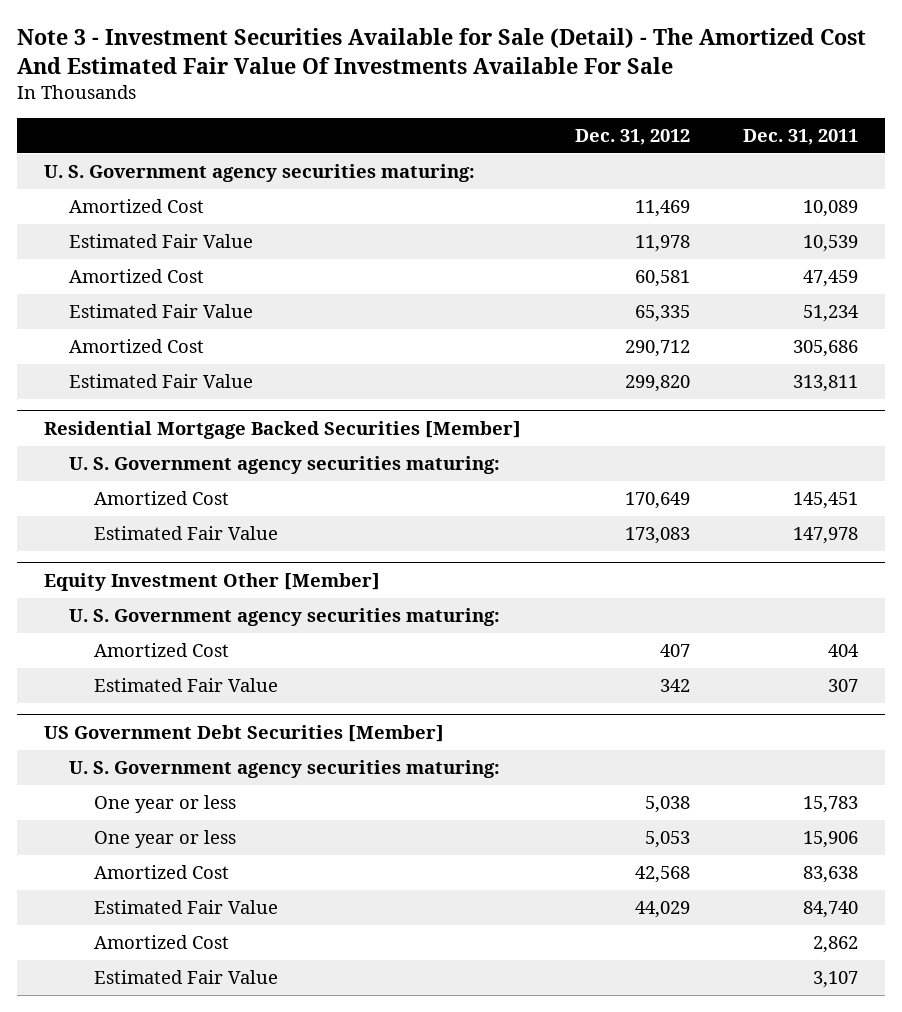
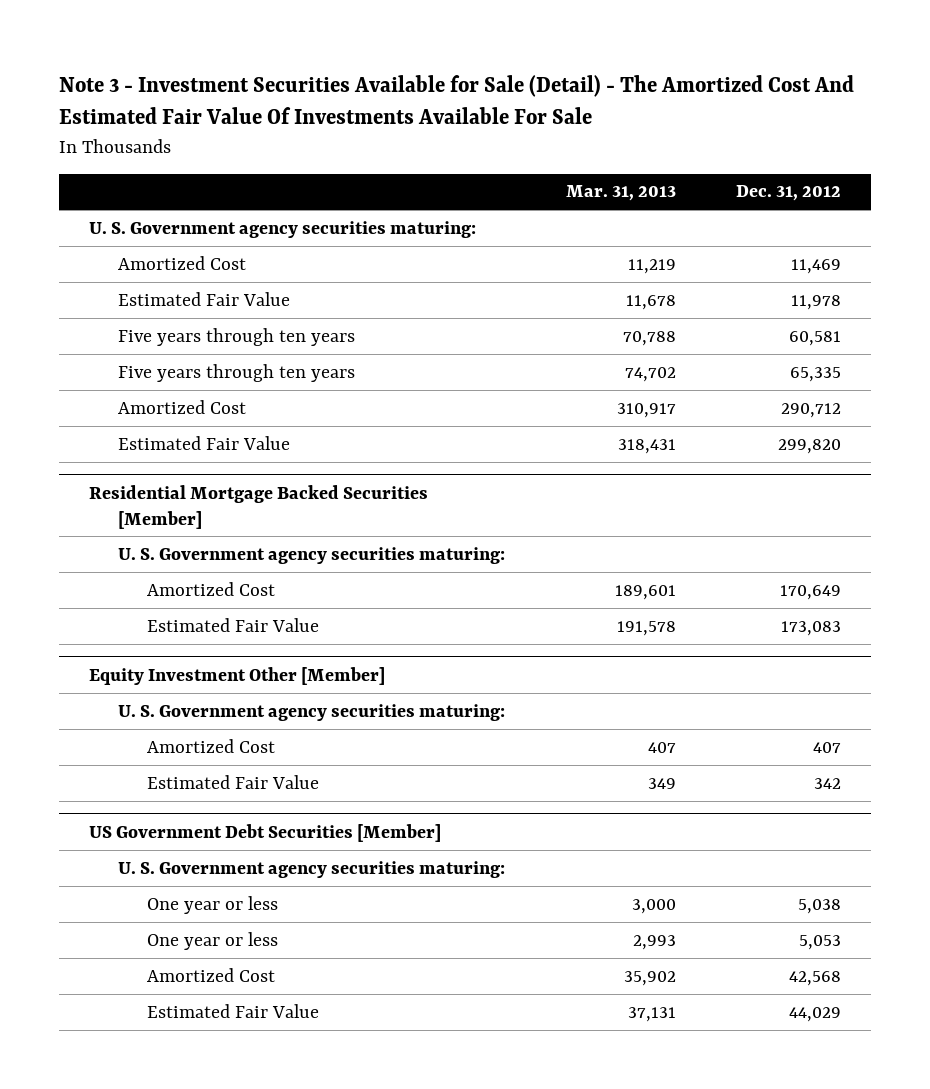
- | Dec. 31, 2012 | Dec. 31, 2011
+ | Mar. 31, 2013 | Dec. 31, 2012
- Amortized Cost | 60,581 | 47,459
- Estimated Fair Value | 65,335 | 51,234
+ Five years through ten years | 70,788 | 60,581
+ Five years through ten years | 74,702 | 65,335
@ US Government Debt Securities [Member]
- Amortized Cost | | 2,862
- Estimated Fair Value | | 3,107

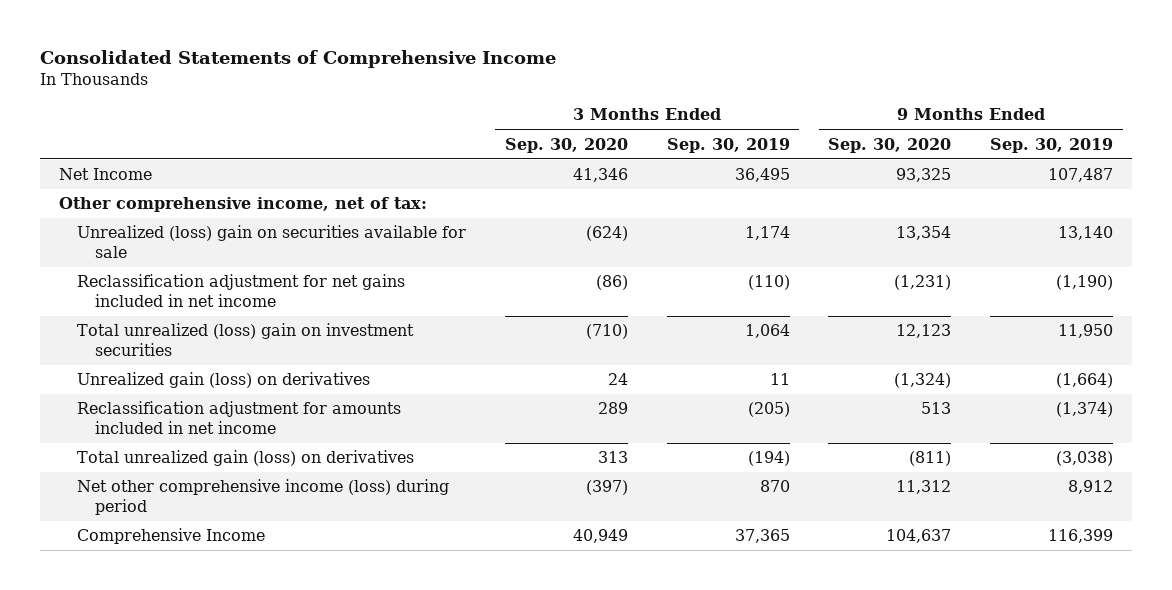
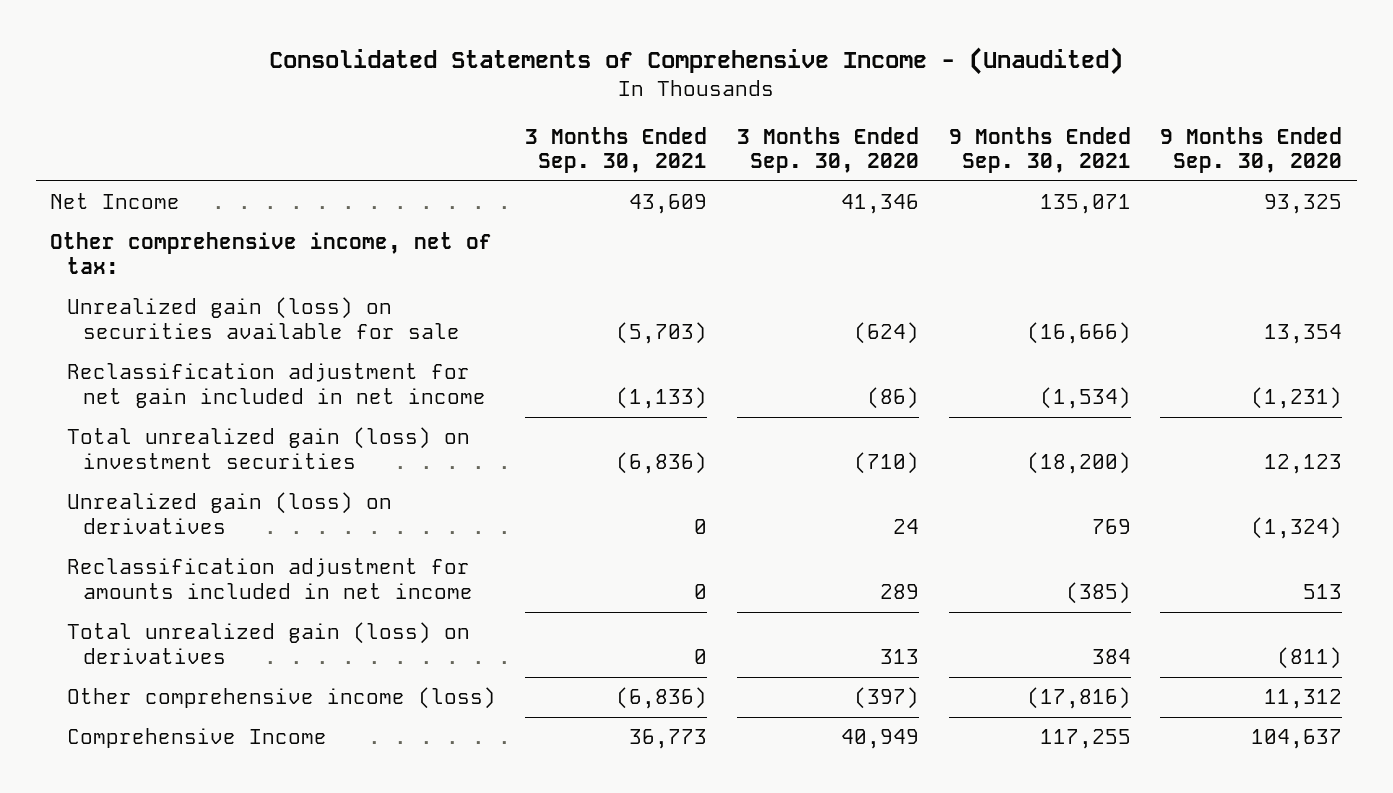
- Consolidated Statements of Comprehensive Income
+ Consolidated Statements of Comprehensive Income - (Unaudited)
- | 3 Months Ended Sep. 30, 2020 | 3 Months Ended Sep. 30, 2019 | 9 Months Ended Sep. 30, 2020 | 9 Months Ended Sep. 30, 2019
+ | 3 Months Ended Sep. 30, 2021 | 3 Months Ended Sep. 30, 2020 | 9 Months Ended Sep. 30, 2021 | 9 Months Ended Sep. 30, 2020
- Unrealized (loss) gain on securities available for sale | (624) | 1,174 | 13,354 | 13,140
- Reclassification adjustment for net gains included in net income | (86) | (110) | (1,231) | (1,190)
- Total unrealized (loss) gain on investment securities | (710) | 1,064 | 12,123 | 11,950
+ Unrealized gain (loss) on securities available for sale | (5,703) | (624) | (16,666) | 13,354
+ Reclassification adjustment for net gain included in net income | (1,133) | (86) | (1,534) | (1,231)
+ Total unrealized gain (loss) on investment securities | (6,836) | (710) | (18,200) | 12,123
- Net other comprehensive income (loss) during period | (397) | 870 | 11,312 | 8,912
+ Other comprehensive income (loss) | (6,836) | (397) | (17,816) | 11,312

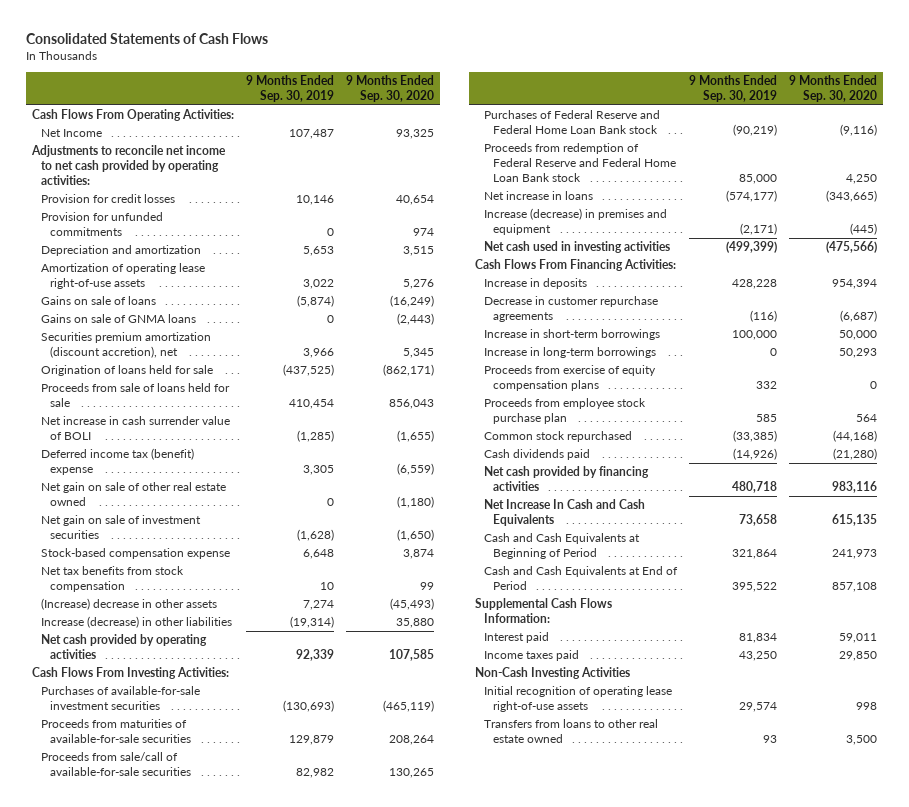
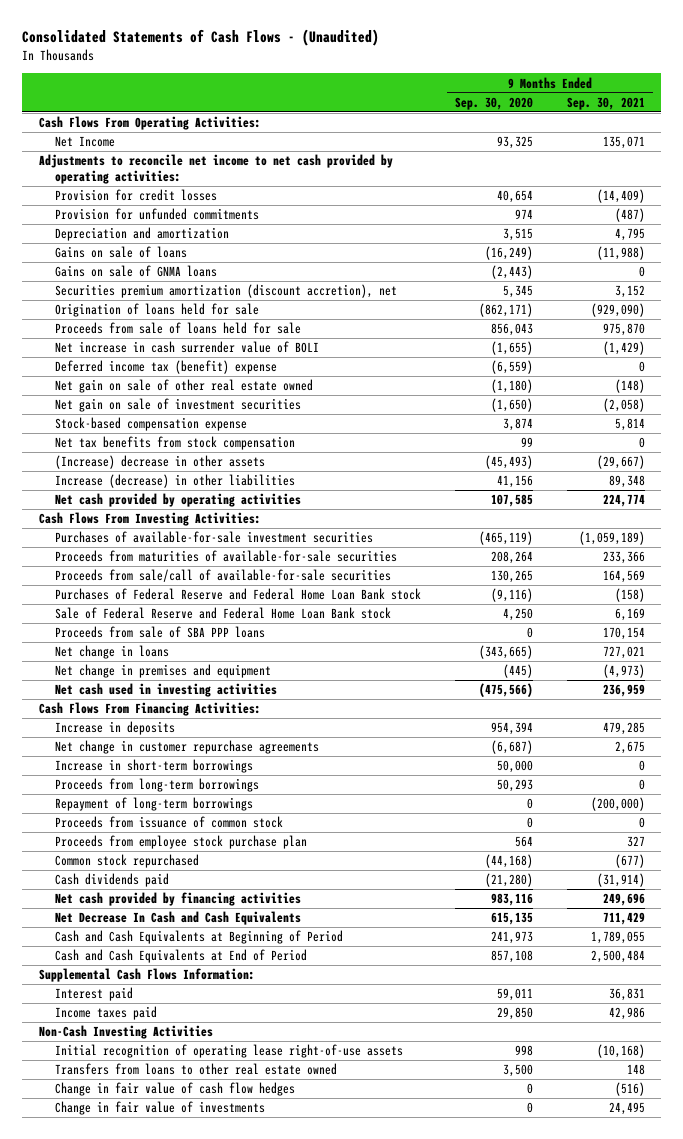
- Consolidated Statements of Cash Flows
+ Consolidated Statements of Cash Flows - (Unaudited)
- | 9 Months Ended Sep. 30, 2019 | 9 Months Ended Sep. 30, 2020
+ | 9 Months Ended Sep. 30, 2020 | 9 Months Ended Sep. 30, 2021
- Amortization of operating lease right-of-use assets | 3,022 | 5,276
- Increase (decrease) in other liabilities | (19,314) | 35,880
+ Increase (decrease) in other liabilities | 41,156 | 89,348
- Proceeds from redemption of Federal Reserve and Federal Home Loan Bank stock | 85,000 | 4,250
- Net increase in loans | (574,177) | (343,665)
- Increase (decrease) in premises and equipment | (2,171) | (445)
+ Sale of Federal Reserve and Federal Home Loan Bank stock | 4,250 | 6,169
+ Proceeds from sale of SBA PPP loans | 0 | 170,154
+ Net change in loans | (343,665) | 727,021
+ Net change in premises and equipment | (445) | (4,973)
- Decrease in customer repurchase agreements | (116) | (6,687)
+ Net change in customer repurchase agreements | (6,687) | 2,675
- Increase in long-term borrowings | 0 | 50,293
- Proceeds from exercise of equity compensation plans | 332 | 0
+ Proceeds from long-term borrowings | 50,293 | 0
+ Repayment of long-term borrowings | 0 | (200,000)
+ Proceeds from issuance of common stock | 0 | 0
- Net Increase In Cash and Cash Equivalents | 73,658 | 615,135
+ Net Decrease In Cash and Cash Equivalents | 615,135 | 711,429
+ Change in fair value of cash flow hedges | 0 | (516)
+ Change in fair value of investments | 0 | 24,495

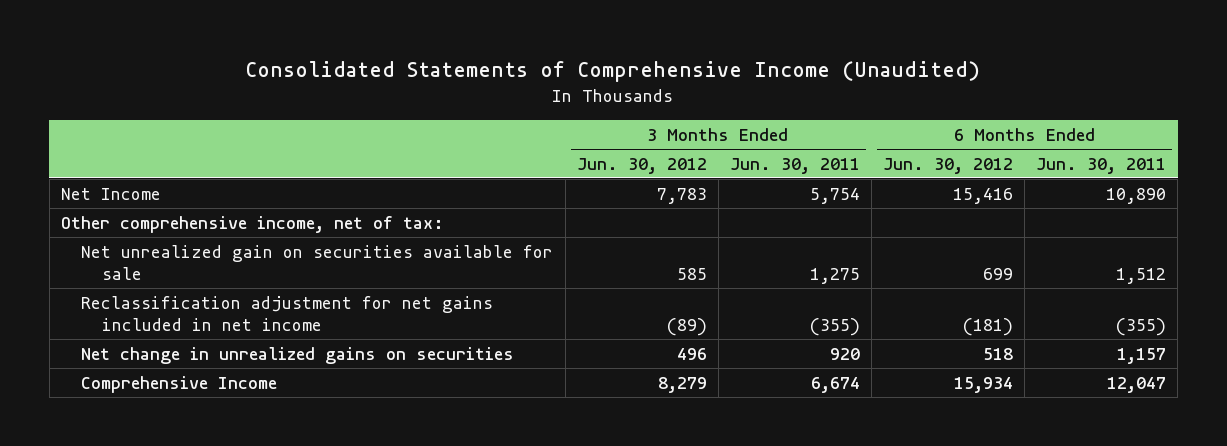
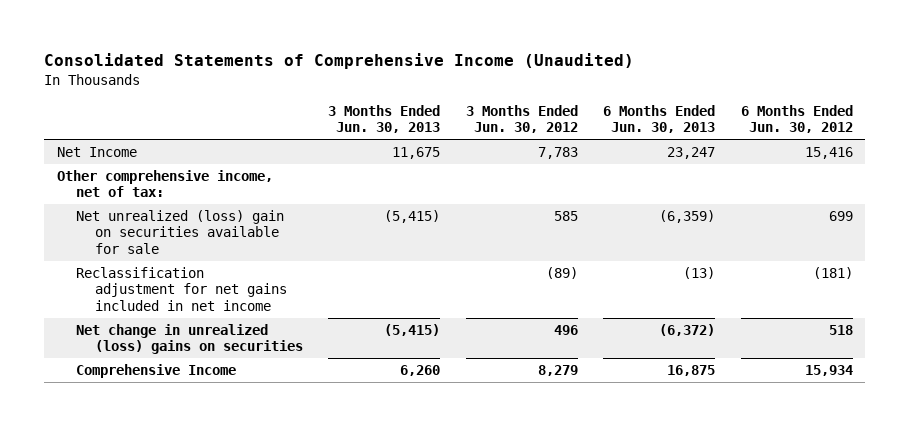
- | 3 Months Ended Jun. 30, 2012 | 3 Months Ended Jun. 30, 2011 | 6 Months Ended Jun. 30, 2012 | 6 Months Ended Jun. 30, 2011
+ | 3 Months Ended Jun. 30, 2013 | 3 Months Ended Jun. 30, 2012 | 6 Months Ended Jun. 30, 2013 | 6 Months Ended Jun. 30, 2012
- Net unrealized gain on securities available for sale | 585 | 1,275 | 699 | 1,512
+ Net unrealized (loss) gain on securities available for sale | (5,415) | 585 | (6,359) | 699
- Net change in unrealized gains on securities | 496 | 920 | 518 | 1,157
+ Net change in unrealized (loss) gains on securities | (5,415) | 496 | (6,372) | 518

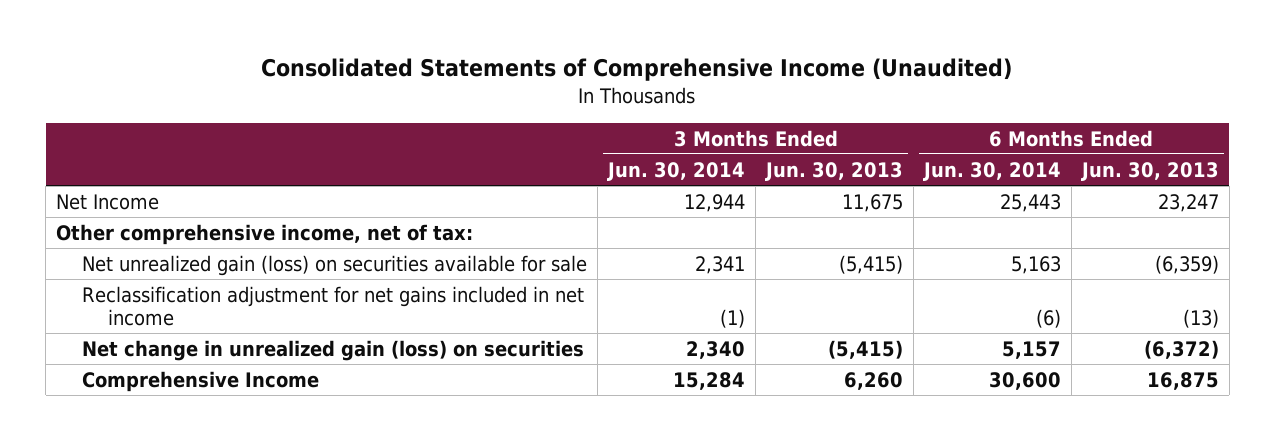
- | 3 Months Ended Jun. 30, 2013 | 3 Months Ended Jun. 30, 2012 | 6 Months Ended Jun. 30, 2013 | 6 Months Ended Jun. 30, 2012
+ | 3 Months Ended Jun. 30, 2014 | 3 Months Ended Jun. 30, 2013 | 6 Months Ended Jun. 30, 2014 | 6 Months Ended Jun. 30, 2013
- Net unrealized (loss) gain on securities available for sale | (5,415) | 585 | (6,359) | 699
+ Net unrealized gain (loss) on securities available for sale | 2,341 | (5,415) | 5,163 | (6,359)
- Net change in unrealized (loss) gains on securities | (5,415) | 496 | (6,372) | 518
+ Net change in unrealized gain (loss) on securities | 2,340 | (5,415) | 5,157 | (6,372)

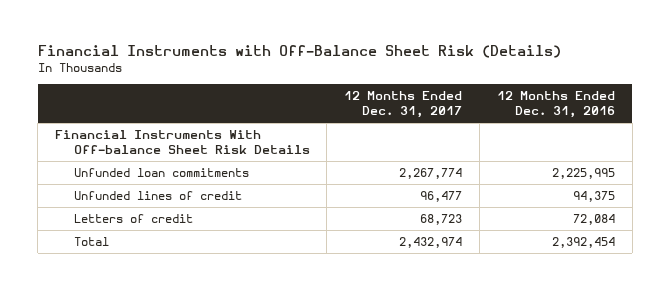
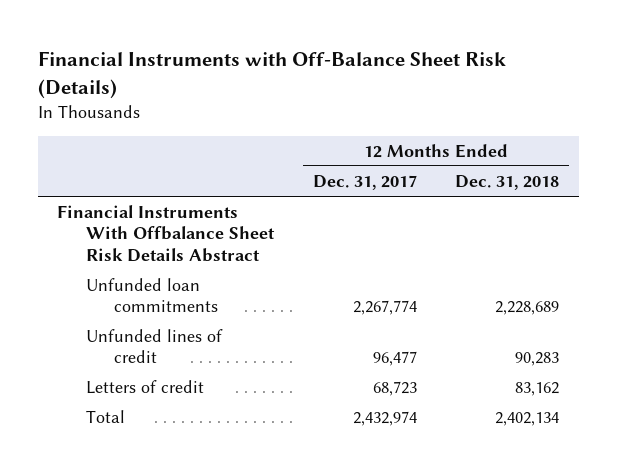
- | 12 Months Ended Dec. 31, 2017 | 12 Months Ended Dec. 31, 2016
+ | 12 Months Ended Dec. 31, 2017 | 12 Months Ended Dec. 31, 2018
- Financial Instruments With Off-balance Sheet Risk Details
+ Financial Instruments With Offbalance Sheet Risk Details Abstract

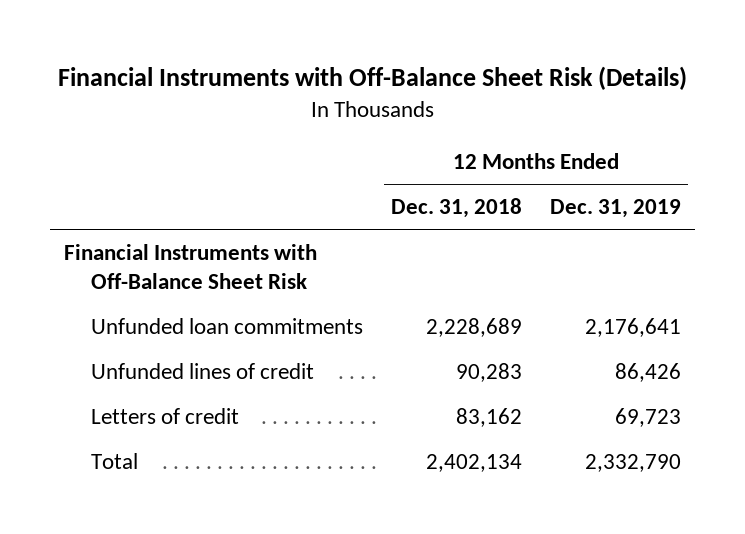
- | 12 Months Ended Dec. 31, 2017 | 12 Months Ended Dec. 31, 2018
+ | 12 Months Ended Dec. 31, 2018 | 12 Months Ended Dec. 31, 2019
- Financial Instruments With Offbalance Sheet Risk Details Abstract
+ Financial Instruments with Off-Balance Sheet Risk

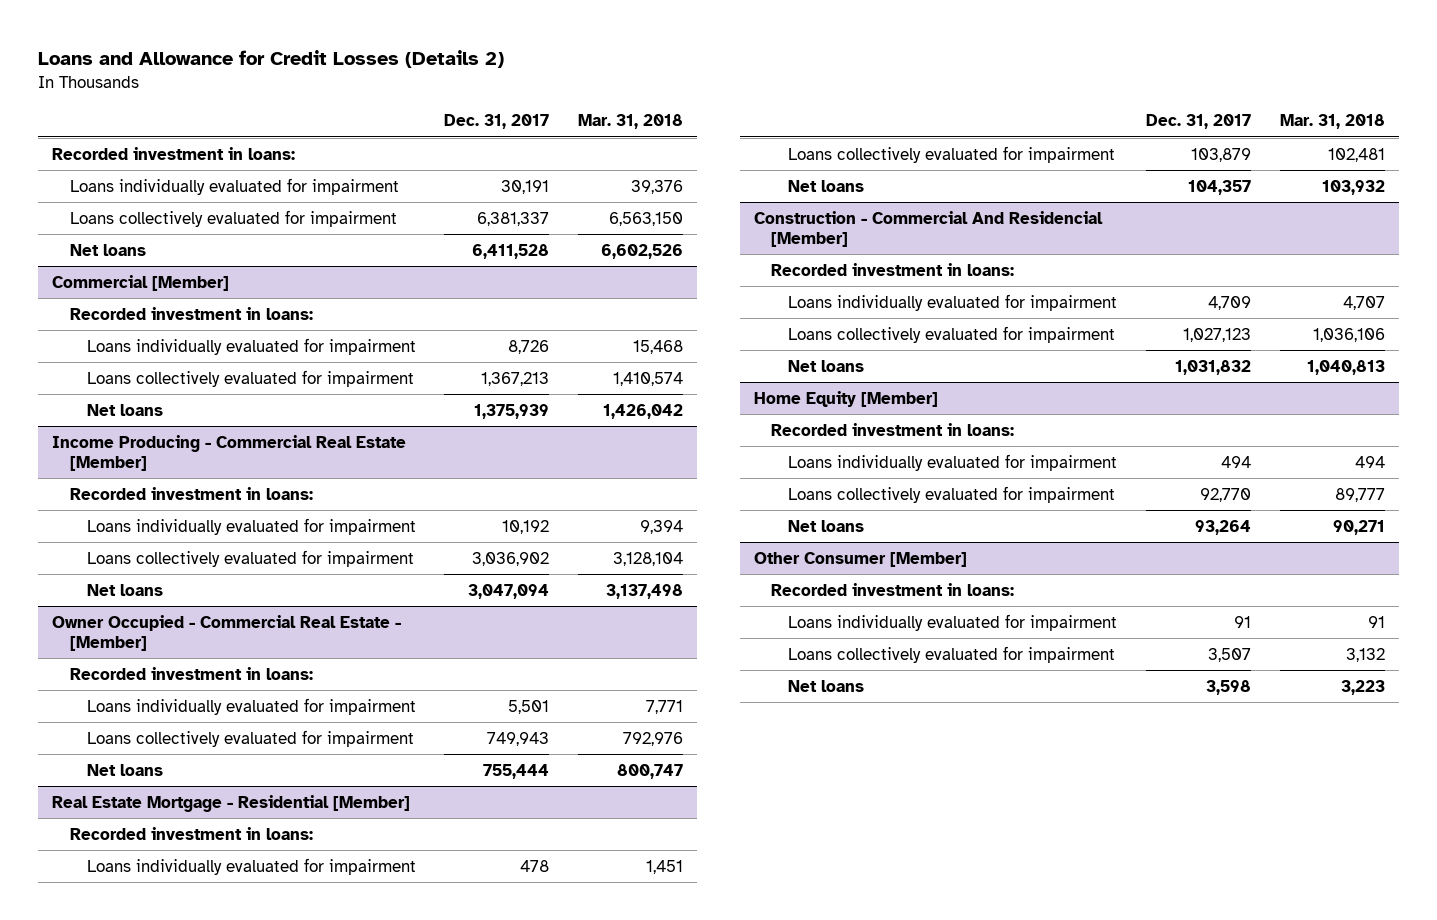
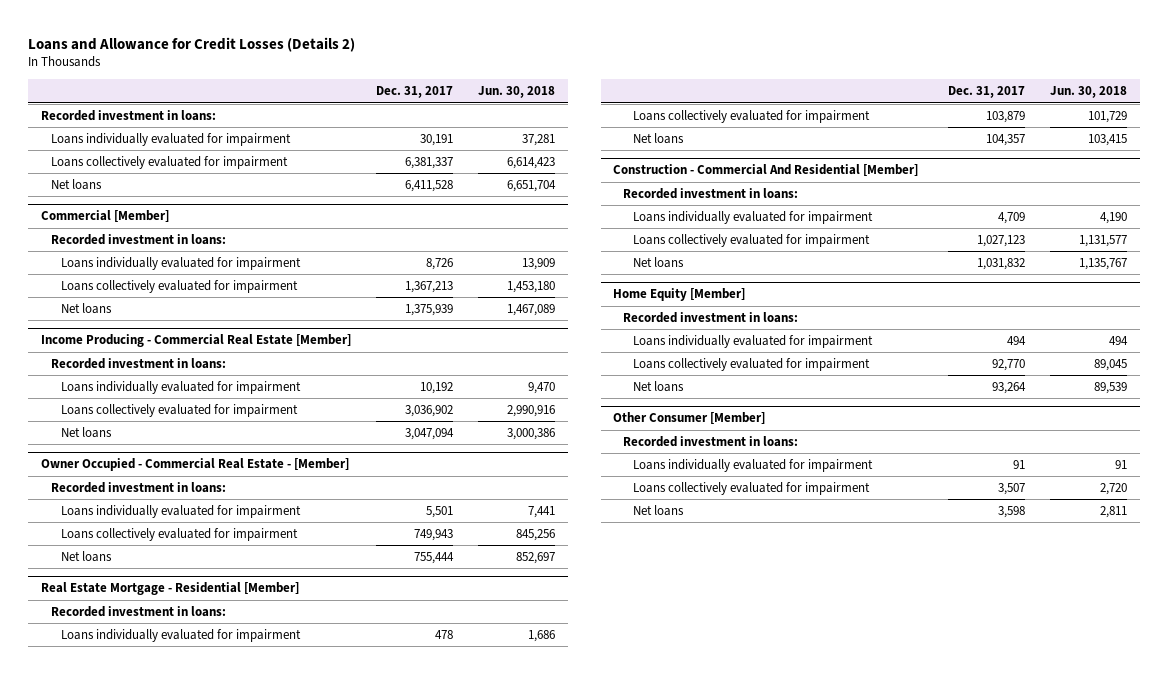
- | Dec. 31, 2017 | Mar. 31, 2018
+ | Dec. 31, 2017 | Jun. 30, 2018
- Construction - Commercial And Residencial [Member]
+ Construction - Commercial And Residential [Member]

